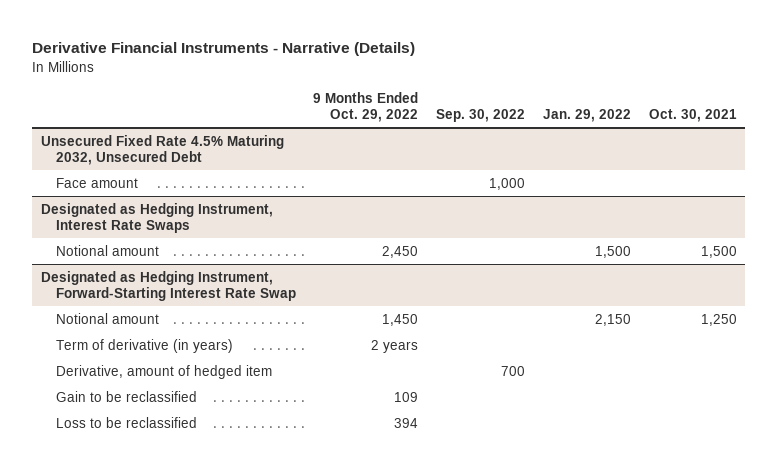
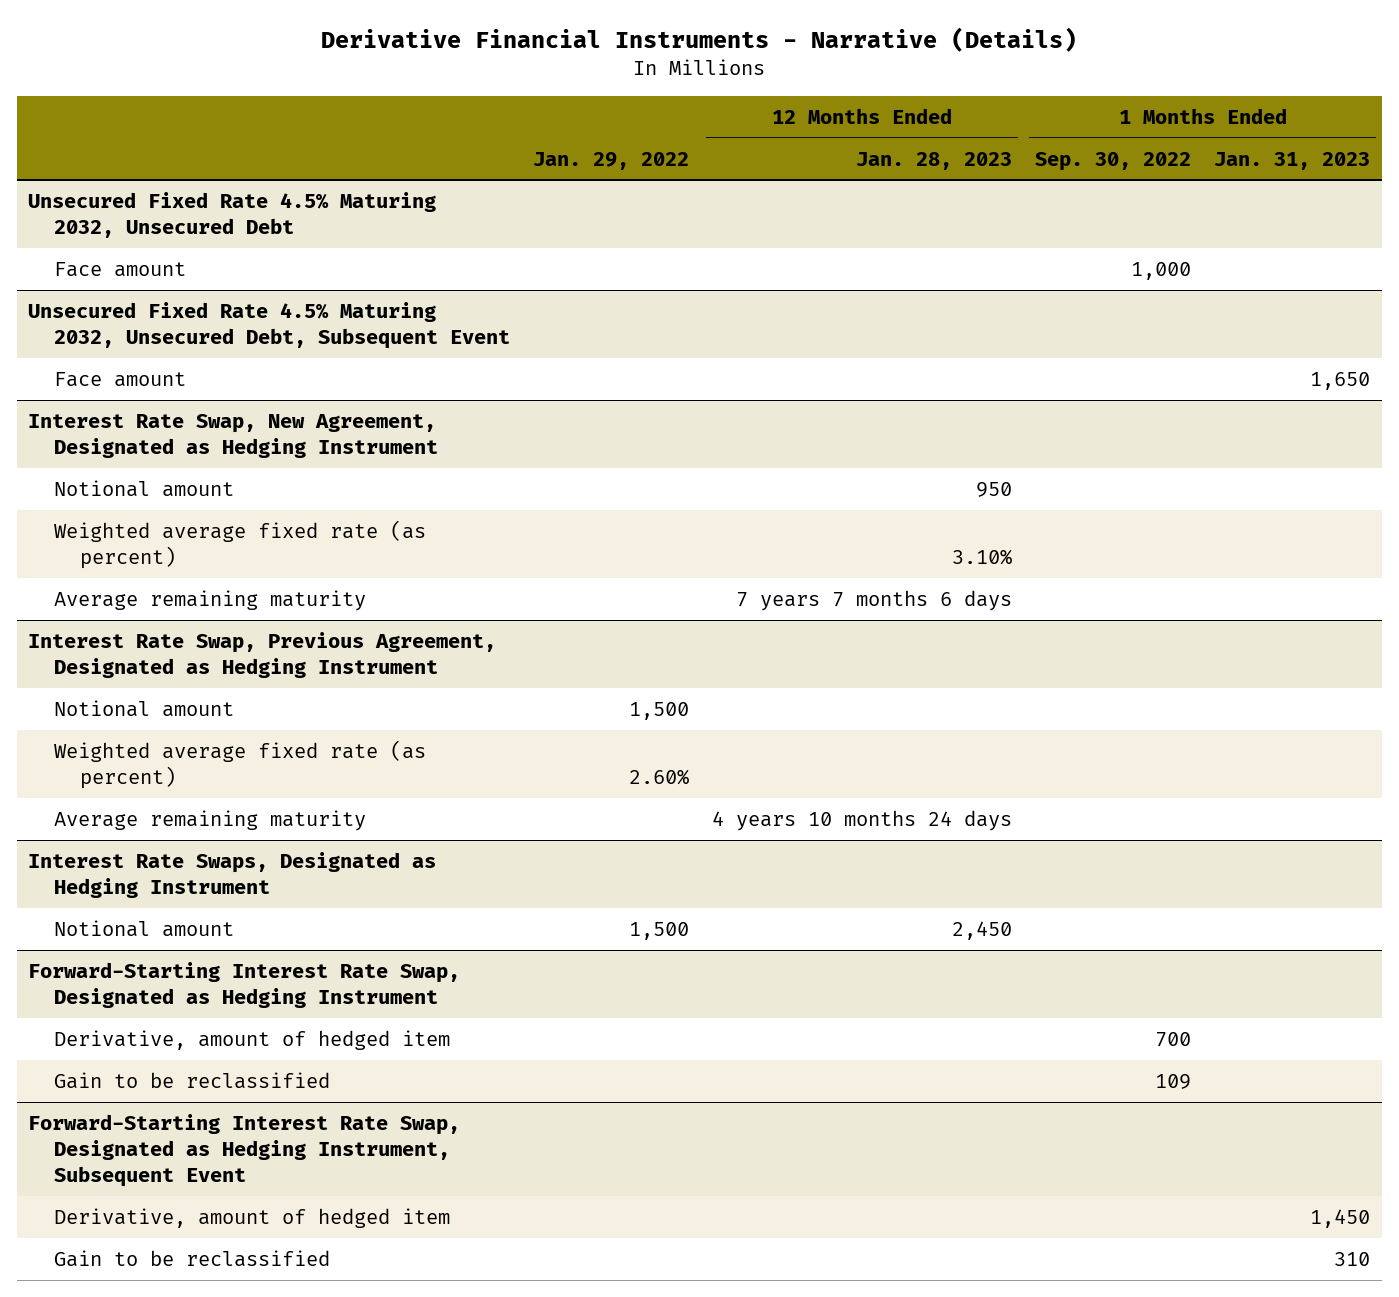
- | 9 Months Ended Oct. 29, 2022 | Sep. 30, 2022 | Jan. 29, 2022 | Oct. 30, 2021
+ | Jan. 29, 2022 | 12 Months Ended Jan. 28, 2023 | 1 Months Ended Sep. 30, 2022 | 1 Months Ended Jan. 31, 2023
- Designated as Hedging Instrument, Interest Rate Swaps
+ Unsecured Fixed Rate 4.5% Maturing 2032, Unsecured Debt, Subsequent Event
+ Face amount | | | | 1,650
+ Interest Rate Swap, New Agreement, Designated as Hedging Instrument
+ Notional amount | | 950 | |
+ Weighted average fixed rate (as percent) | | 3.10% | |
+ Average remaining maturity | | 7 years 7 months 6 days | |
+ Interest Rate Swap, Previous Agreement, Designated as Hedging Instrument
+ Notional amount | 1,500 | | |
+ Weighted average fixed rate (as percent) | 2.60% | | |
+ Average remaining maturity | | 4 years 10 months 24 days | |
+ Interest Rate Swaps, Designated as Hedging Instrument
- Designated as Hedging Instrument, Forward-Starting Interest Rate Swap
- Notional amount | 1,450 | | 2,150 | 1,250
- Term of derivative (in years) | 2 years | | |
+ Forward-Starting Interest Rate Swap, Designated as Hedging Instrument
- Loss to be reclassified | 394 | | |
+ Forward-Starting Interest Rate Swap, Designated as Hedging Instrument, Subsequent Event
+ Derivative, amount of hedged item | | | | 1,450
+ Gain to be reclassified | | | | 310

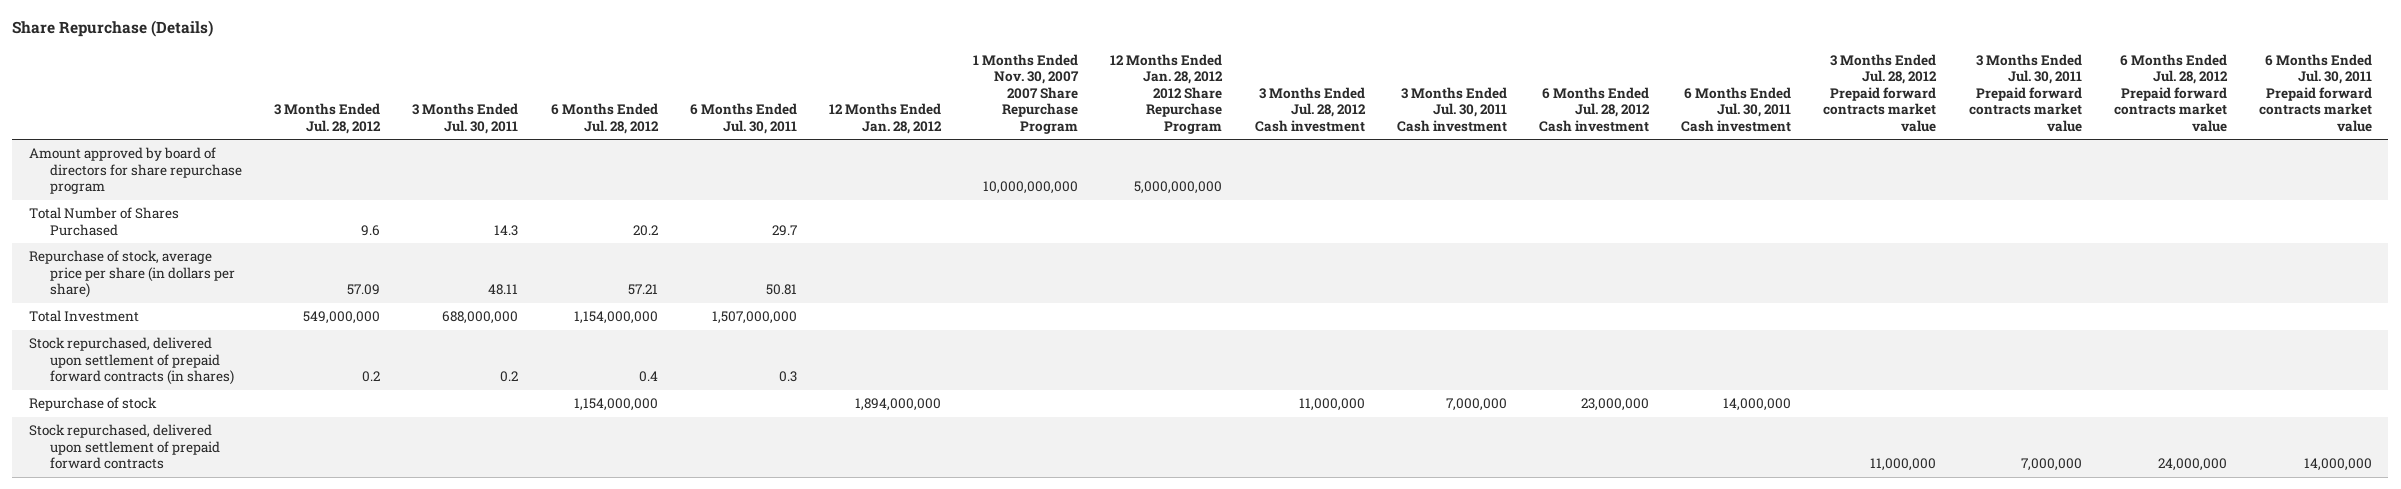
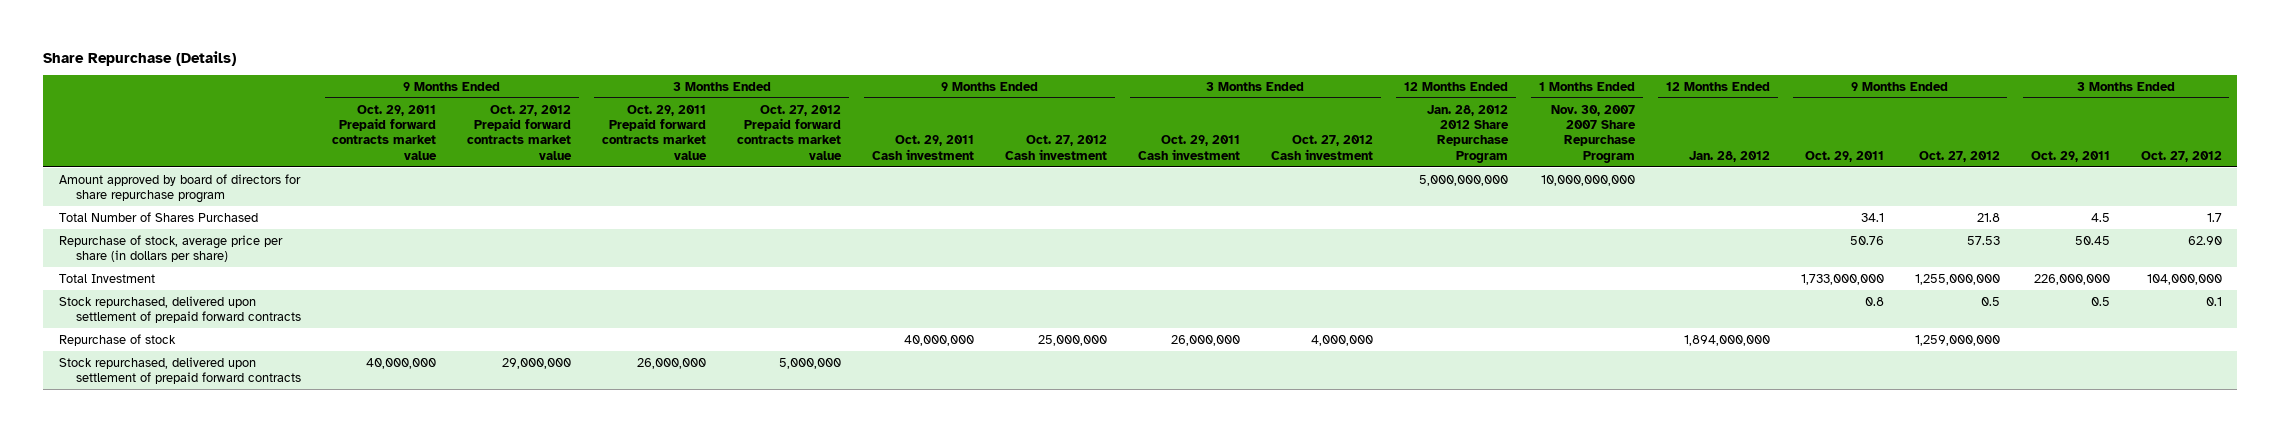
- | 3 Months Ended Jul. 28, 2012 | 3 Months Ended Jul. 30, 2011 | 6 Months Ended Jul. 28, 2012 | 6 Months Ended Jul. 30, 2011 | 12 Months Ended Jan. 28, 2012 | 1 Months Ended Nov. 30, 2007 2007 Share Repurchase Program | 12 Months Ended Jan. 28, 2012 2012 Share Repurchase Program | 3 Months Ended Jul. 28, 2012 Cash investment | 3 Months Ended Jul. 30, 2011 Cash investment | 6 Months Ended Jul. 28, 2012 Cash investment | 6 Months Ended Jul. 30, 2011 Cash investment | 3 Months Ended Jul. 28, 2012 Prepaid forward contracts market value | 3 Months Ended Jul. 30, 2011 Prepaid forward contracts market value | 6 Months Ended Jul. 28, 2012 Prepaid forward contracts market value | 6 Months Ended Jul. 30, 2011 Prepaid forward contracts market value
+ | 9 Months Ended Oct. 29, 2011 Prepaid forward contracts market value | 9 Months Ended Oct. 27, 2012 Prepaid forward contracts market value | 3 Months Ended Oct. 29, 2011 Prepaid forward contracts market value | 3 Months Ended Oct. 27, 2012 Prepaid forward contracts market value | 9 Months Ended Oct. 29, 2011 Cash investment | 9 Months Ended Oct. 27, 2012 Cash investment | 3 Months Ended Oct. 29, 2011 Cash investment | 3 Months Ended Oct. 27, 2012 Cash investment | 12 Months Ended Jan. 28, 2012 2012 Share Repurchase Program | 1 Months Ended Nov. 30, 2007 2007 Share Repurchase Program | 12 Months Ended Jan. 28, 2012 | 9 Months Ended Oct. 29, 2011 | 9 Months Ended Oct. 27, 2012 | 3 Months Ended Oct. 29, 2011 | 3 Months Ended Oct. 27, 2012
- Stock repurchased, delivered upon settlement of prepaid forward contracts (in shares) | 0.2 | 0.2 | 0.4 | 0.3 | | | | | | | | | | |
+ Stock repurchased, delivered upon settlement of prepaid forward contracts | | | | | | | | | | | | 0.8 | 0.5 | 0.5 | 0.1

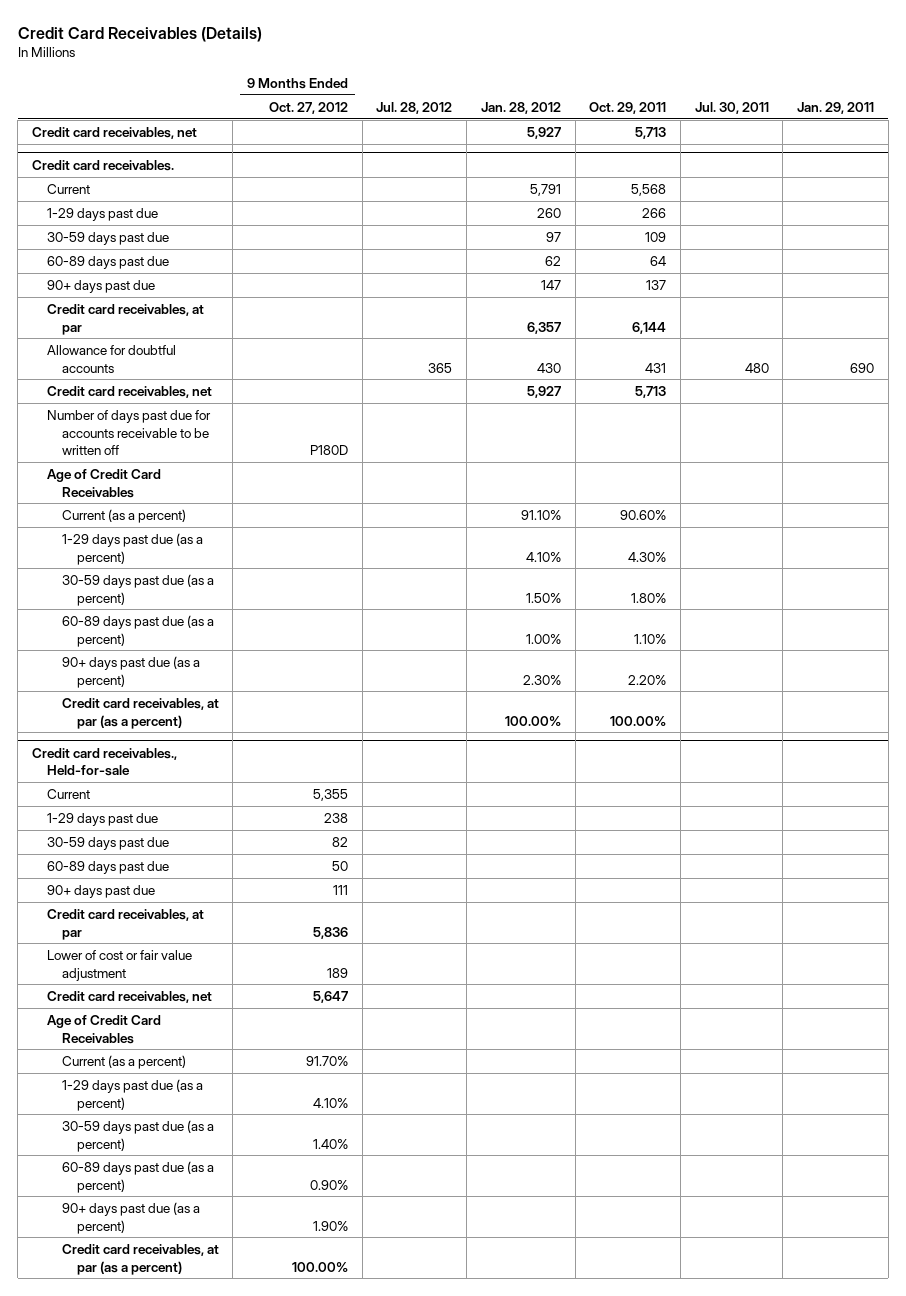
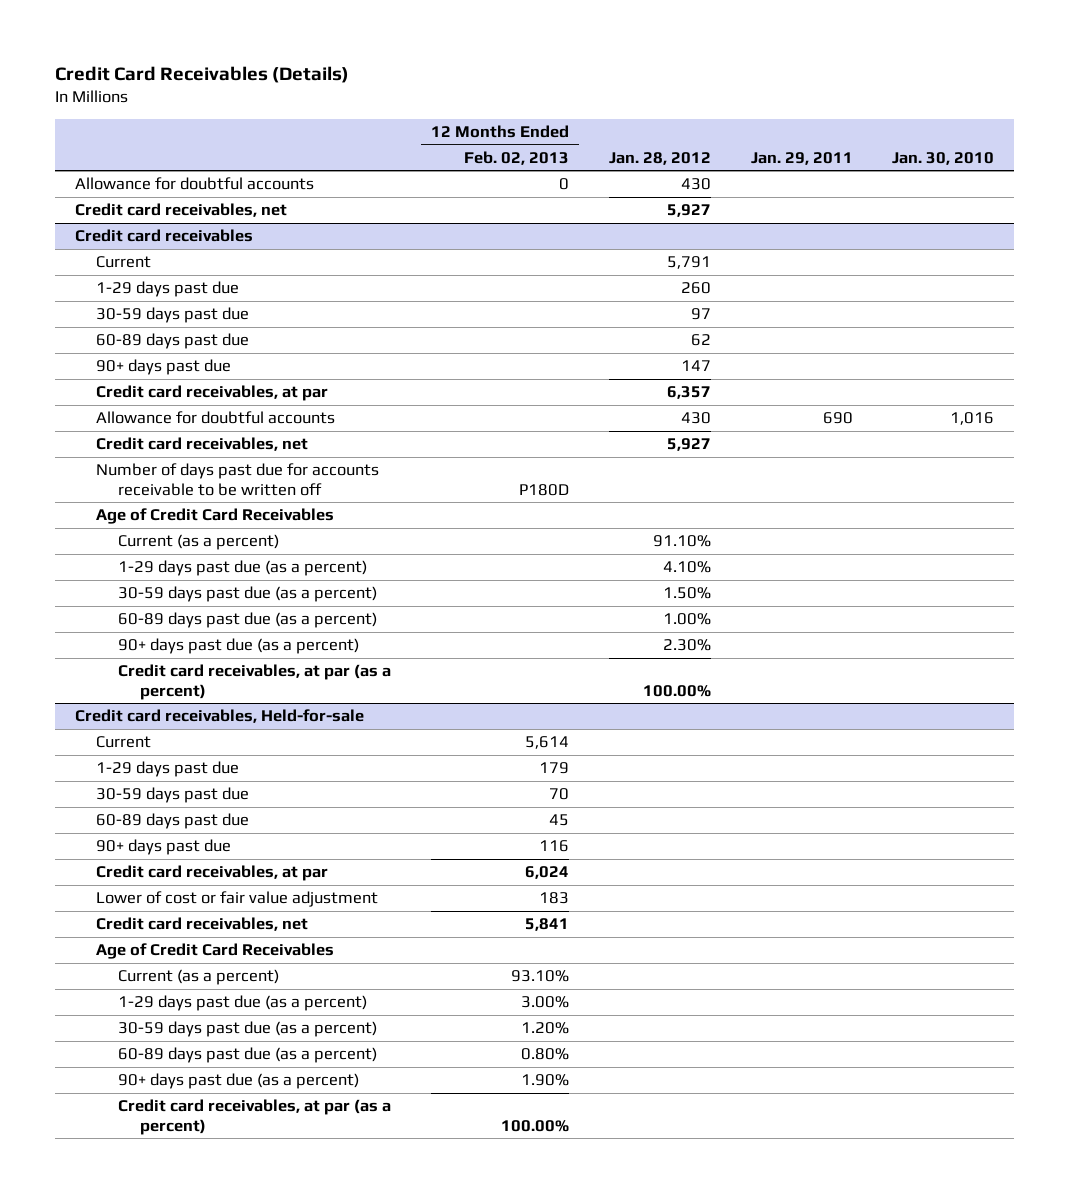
- | 9 Months Ended Oct. 27, 2012 | Jul. 28, 2012 | Jan. 28, 2012 | Oct. 29, 2011 | Jul. 30, 2011 | Jan. 29, 2011
+ | 12 Months Ended Feb. 02, 2013 | Jan. 28, 2012 | Jan. 29, 2011 | Jan. 30, 2010
+ Allowance for doubtful accounts | 0 | 430 | |
- Credit card receivables.
+ Credit card receivables
- Credit card receivables., Held-for-sale
+ Credit card receivables, Held-for-sale

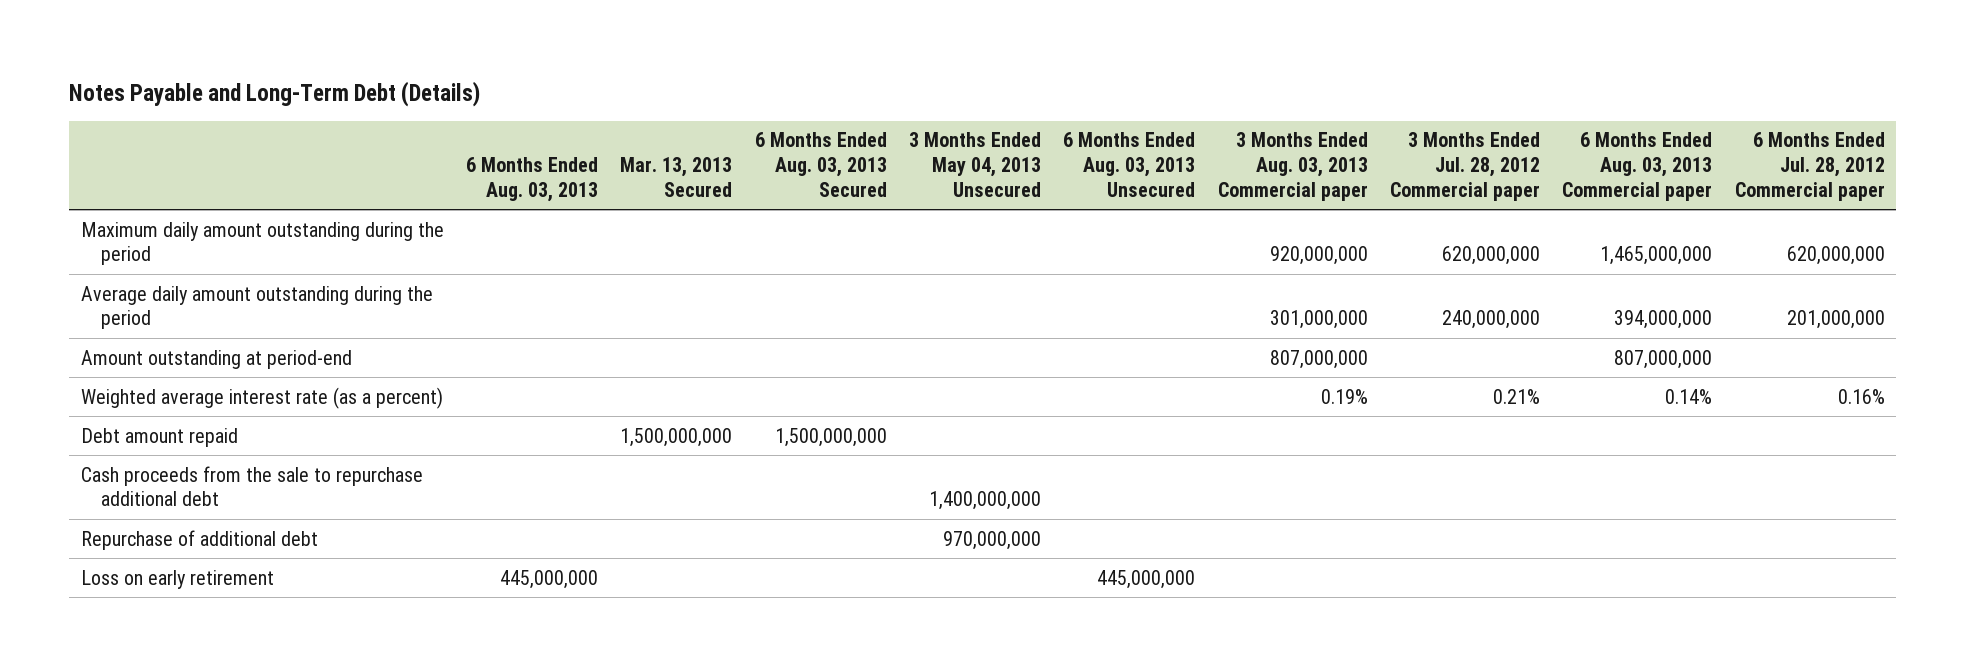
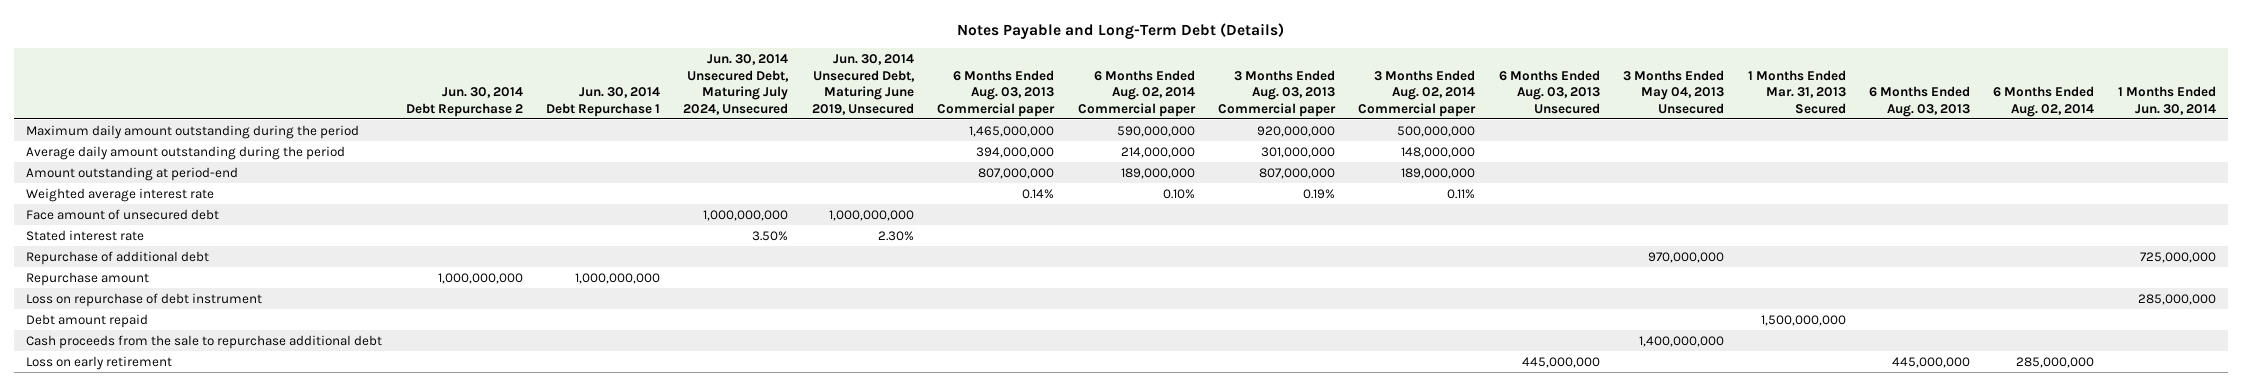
- | 6 Months Ended Aug. 03, 2013 | Mar. 13, 2013 Secured | 6 Months Ended Aug. 03, 2013 Secured | 3 Months Ended May 04, 2013 Unsecured | 6 Months Ended Aug. 03, 2013 Unsecured | 3 Months Ended Aug. 03, 2013 Commercial paper | 3 Months Ended Jul. 28, 2012 Commercial paper | 6 Months Ended Aug. 03, 2013 Commercial paper | 6 Months Ended Jul. 28, 2012 Commercial paper
+ | Jun. 30, 2014 Debt Repurchase 2 | Jun. 30, 2014 Debt Repurchase 1 | Jun. 30, 2014 Unsecured Debt, Maturing July 2024, Unsecured | Jun. 30, 2014 Unsecured Debt, Maturing June 2019, Unsecured | 6 Months Ended Aug. 03, 2013 Commercial paper | 6 Months Ended Aug. 02, 2014 Commercial paper | 3 Months Ended Aug. 03, 2013 Commercial paper | 3 Months Ended Aug. 02, 2014 Commercial paper | 6 Months Ended Aug. 03, 2013 Unsecured | 3 Months Ended May 04, 2013 Unsecured | 1 Months Ended Mar. 31, 2013 Secured | 6 Months Ended Aug. 03, 2013 | 6 Months Ended Aug. 02, 2014 | 1 Months Ended Jun. 30, 2014
- Weighted average interest rate (as a percent) | | | | | | 0.19% | 0.21% | 0.14% | 0.16%
+ Weighted average interest rate | | | | | 0.14% | 0.10% | 0.19% | 0.11% | | | | | |
+ Face amount of unsecured debt | | | 1,000,000,000 | 1,000,000,000 | | | | | | | | | |
+ Stated interest rate | | | 3.50% | 2.30% | | | | | | | | | |
moved up: Repurchase of additional debt | | | | | | | | | | 970,000,000 | | | | 725,000,000
+ Repurchase amount | 1,000,000,000 | 1,000,000,000 | | | | | | | | | | | |
+ Loss on repurchase of debt instrument | | | | | | | | | | | | | | 285,000,000

